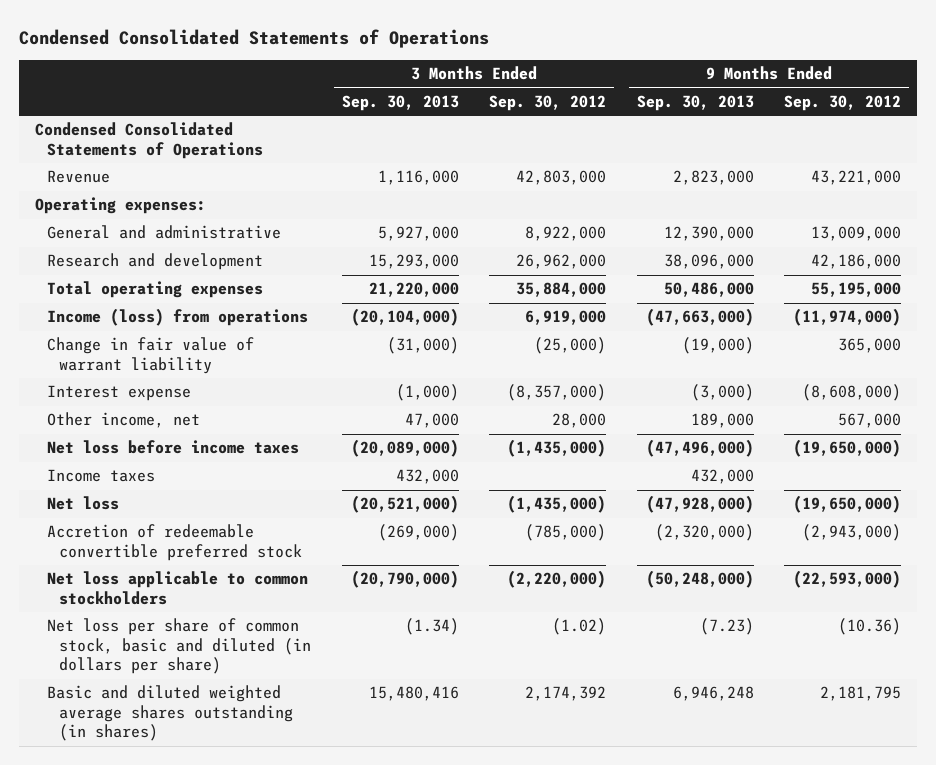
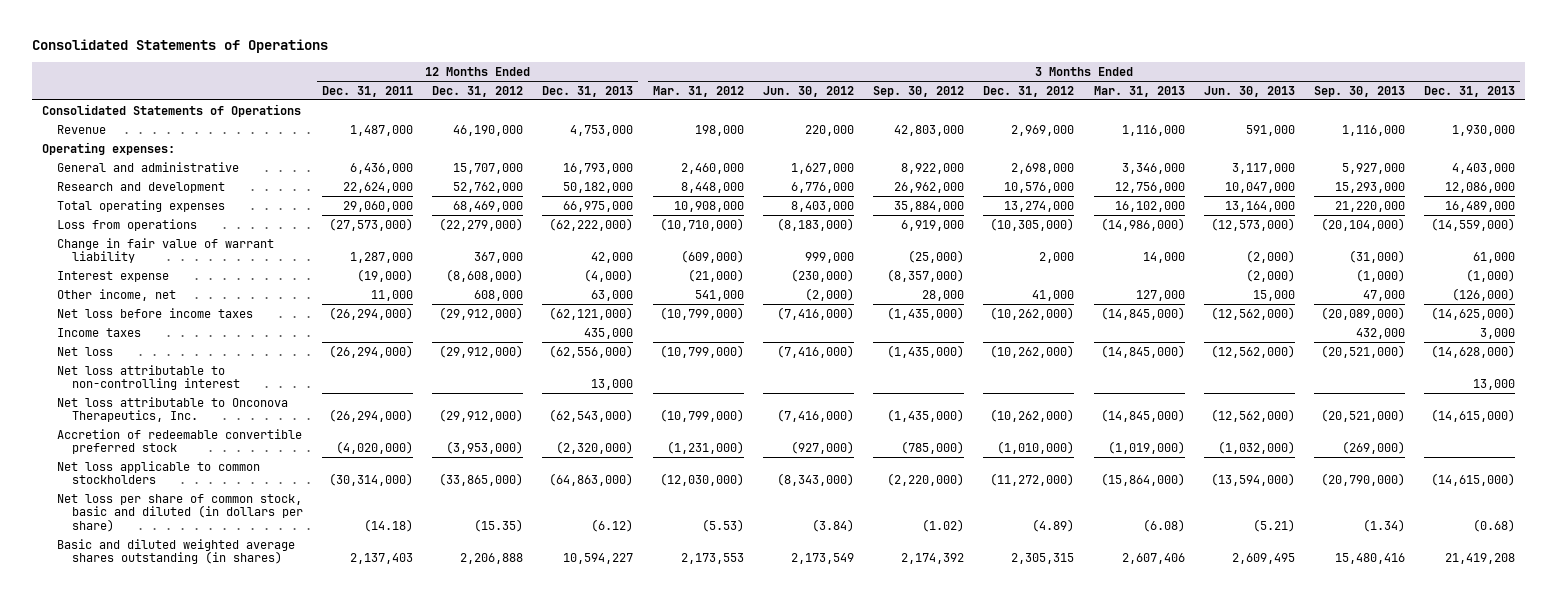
- Condensed Consolidated Statements of Operations
+ Consolidated Statements of Operations
- | 3 Months Ended Sep. 30, 2013 | 3 Months Ended Sep. 30, 2012 | 9 Months Ended Sep. 30, 2013 | 9 Months Ended Sep. 30, 2012
+ | 12 Months Ended Dec. 31, 2011 | 12 Months Ended Dec. 31, 2012 | 12 Months Ended Dec. 31, 2013 | 3 Months Ended Mar. 31, 2012 | 3 Months Ended Jun. 30, 2012 | 3 Months Ended Sep. 30, 2012 | 3 Months Ended Dec. 31, 2012 | 3 Months Ended Mar. 31, 2013 | 3 Months Ended Jun. 30, 2013 | 3 Months Ended Sep. 30, 2013 | 3 Months Ended Dec. 31, 2013
- Condensed Consolidated Statements of Operations
+ Consolidated Statements of Operations
- Income (loss) from operations | (20,104,000) | 6,919,000 | (47,663,000) | (11,974,000)
+ Loss from operations | (27,573,000) | (22,279,000) | (62,222,000) | (10,710,000) | (8,183,000) | 6,919,000 | (10,305,000) | (14,986,000) | (12,573,000) | (20,104,000) | (14,559,000)
+ Net loss attributable to non-controlling interest | | | 13,000 | | | | | | | | 13,000
+ Net loss attributable to Onconova Therapeutics, Inc. | (26,294,000) | (29,912,000) | (62,543,000) | (10,799,000) | (7,416,000) | (1,435,000) | (10,262,000) | (14,845,000) | (12,562,000) | (20,521,000) | (14,615,000)

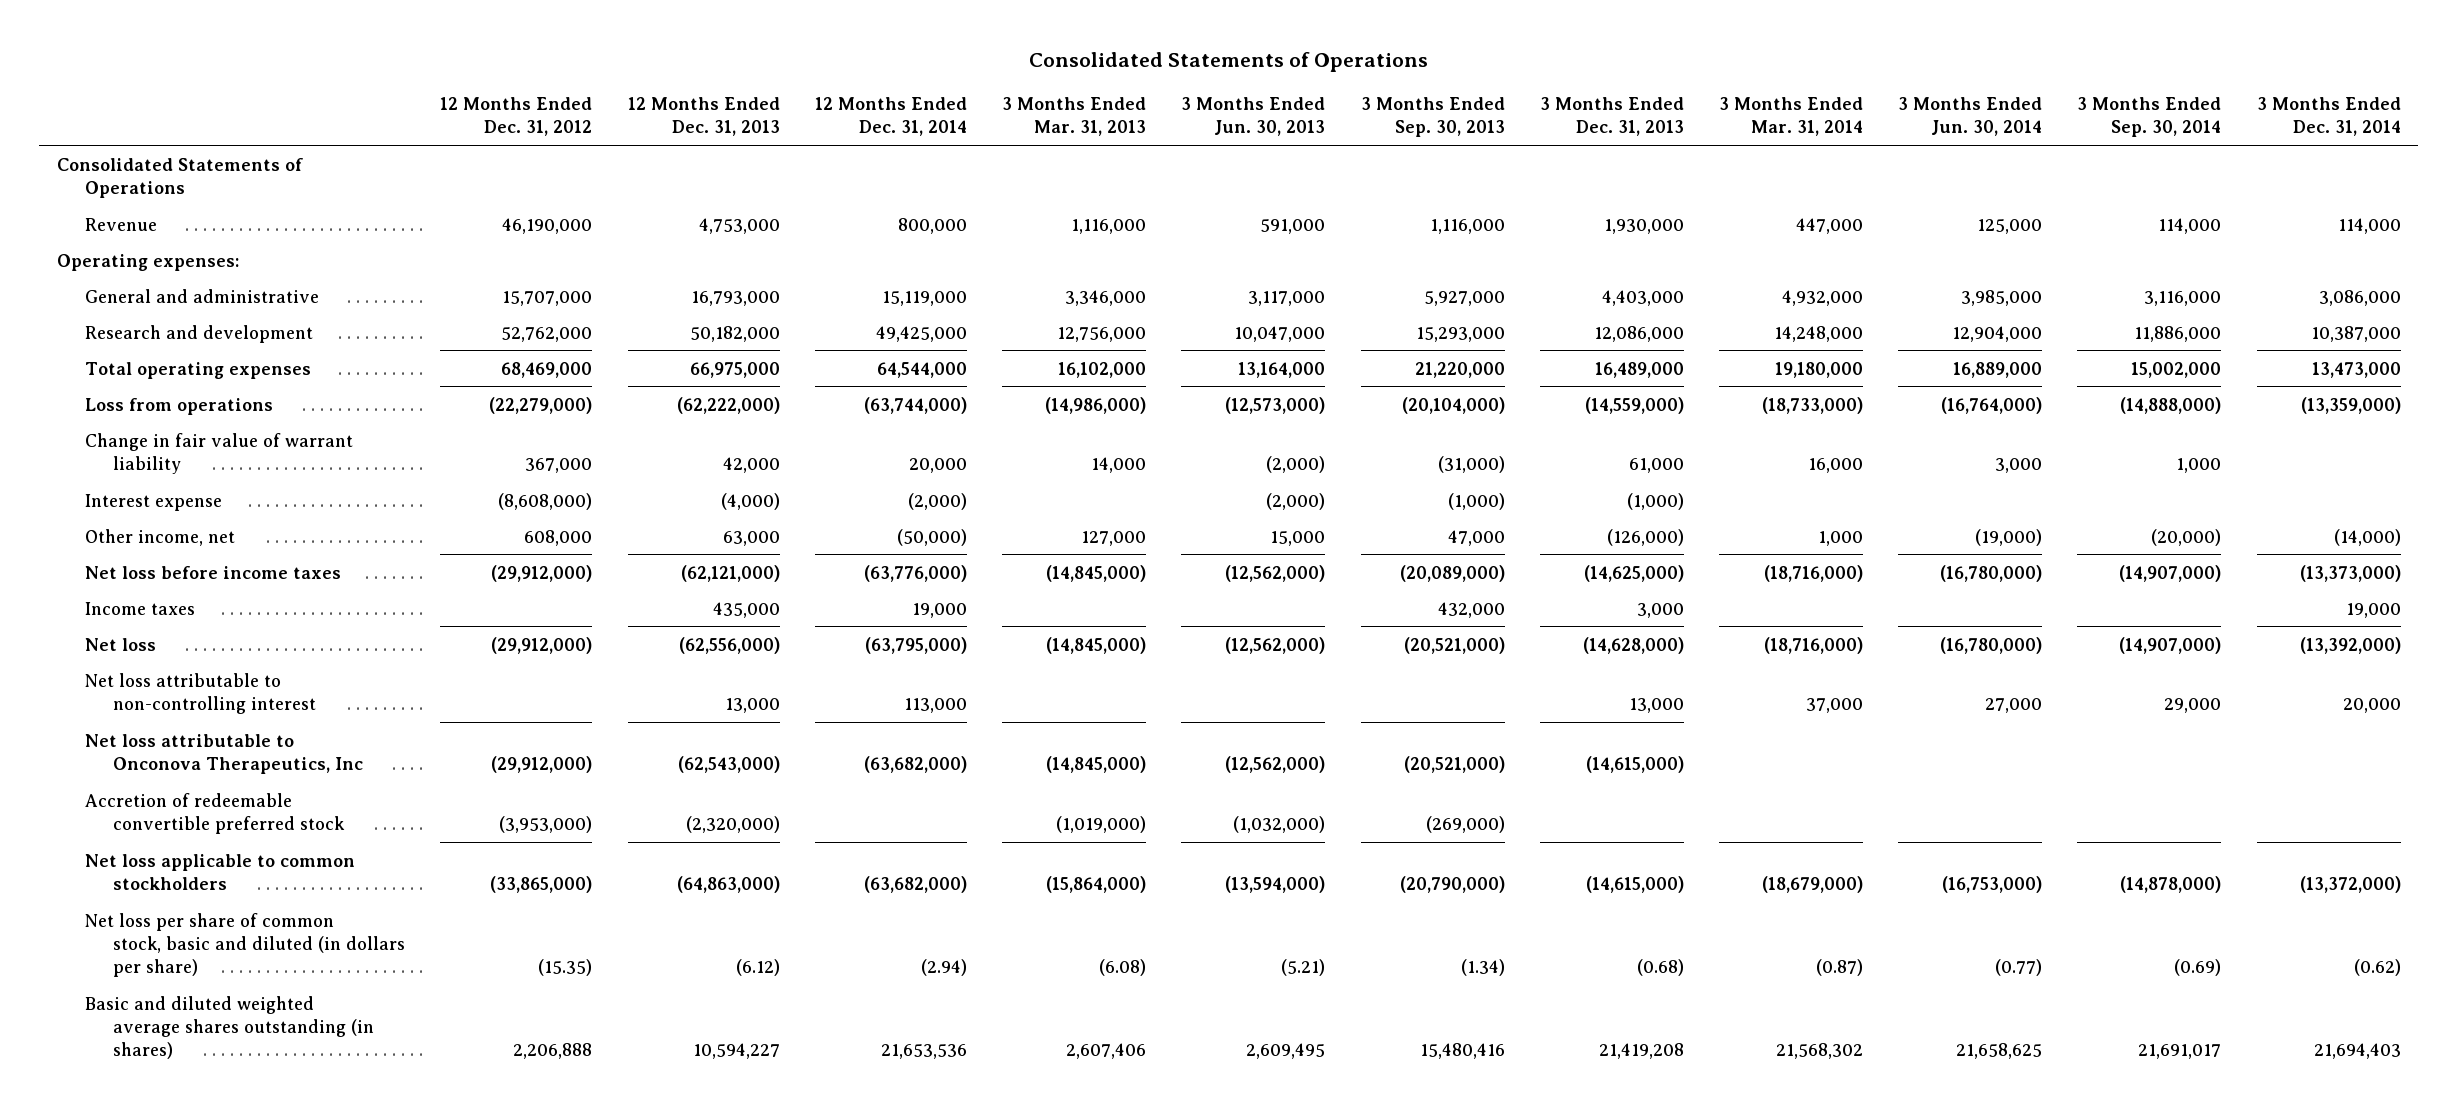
- | 12 Months Ended Dec. 31, 2011 | 12 Months Ended Dec. 31, 2012 | 12 Months Ended Dec. 31, 2013 | 3 Months Ended Mar. 31, 2012 | 3 Months Ended Jun. 30, 2012 | 3 Months Ended Sep. 30, 2012 | 3 Months Ended Dec. 31, 2012 | 3 Months Ended Mar. 31, 2013 | 3 Months Ended Jun. 30, 2013 | 3 Months Ended Sep. 30, 2013 | 3 Months Ended Dec. 31, 2013
+ | 12 Months Ended Dec. 31, 2012 | 12 Months Ended Dec. 31, 2013 | 12 Months Ended Dec. 31, 2014 | 3 Months Ended Mar. 31, 2013 | 3 Months Ended Jun. 30, 2013 | 3 Months Ended Sep. 30, 2013 | 3 Months Ended Dec. 31, 2013 | 3 Months Ended Mar. 31, 2014 | 3 Months Ended Jun. 30, 2014 | 3 Months Ended Sep. 30, 2014 | 3 Months Ended Dec. 31, 2014
- Net loss attributable to Onconova Therapeutics, Inc. | (26,294,000) | (29,912,000) | (62,543,000) | (10,799,000) | (7,416,000) | (1,435,000) | (10,262,000) | (14,845,000) | (12,562,000) | (20,521,000) | (14,615,000)
+ Net loss attributable to Onconova Therapeutics, Inc | (29,912,000) | (62,543,000) | (63,682,000) | (14,845,000) | (12,562,000) | (20,521,000) | (14,615,000) | | | |

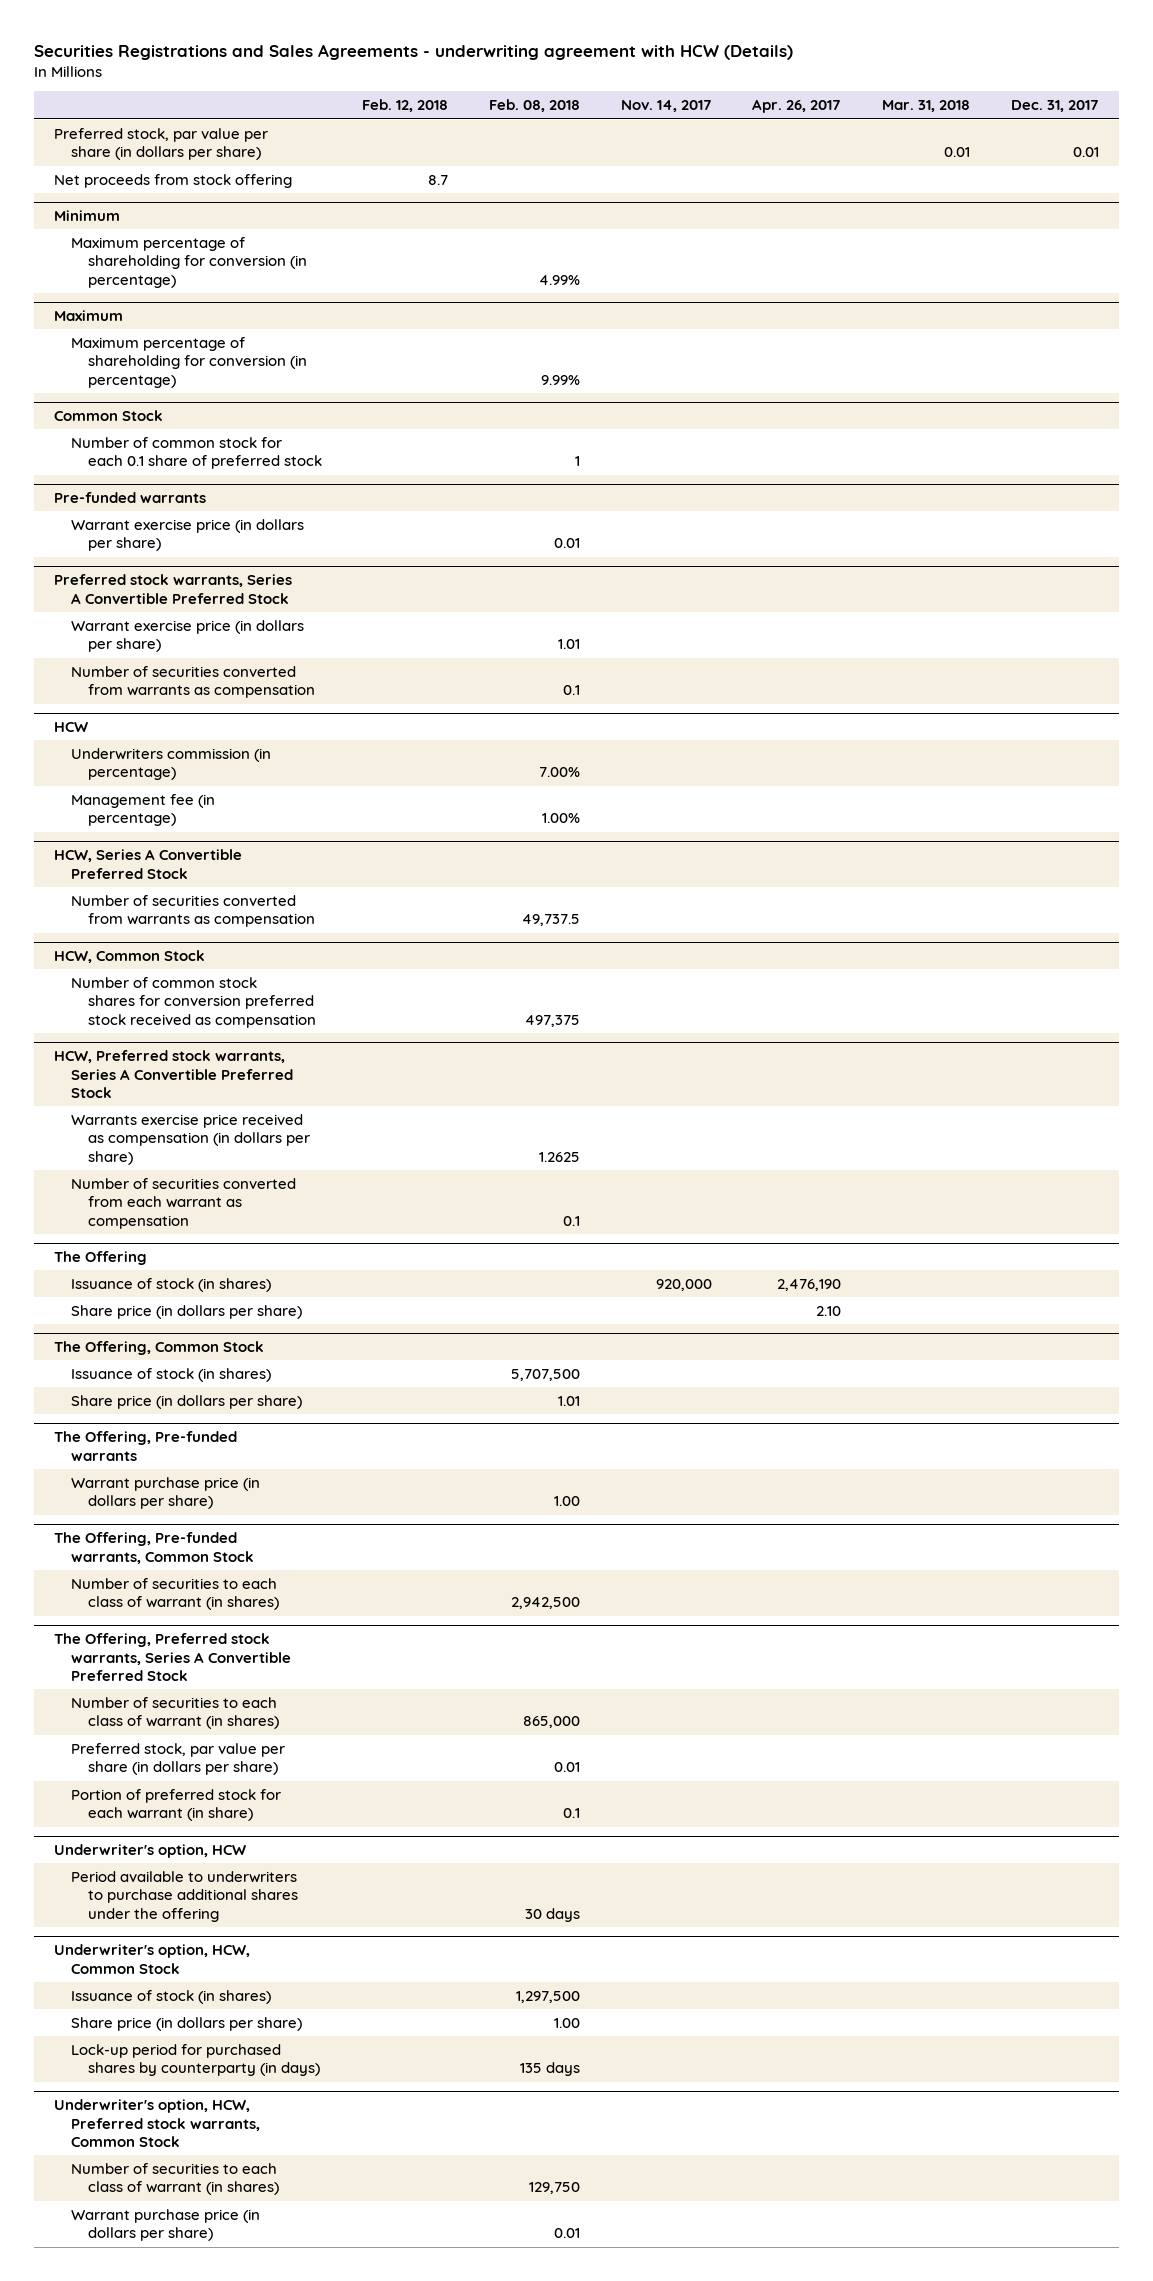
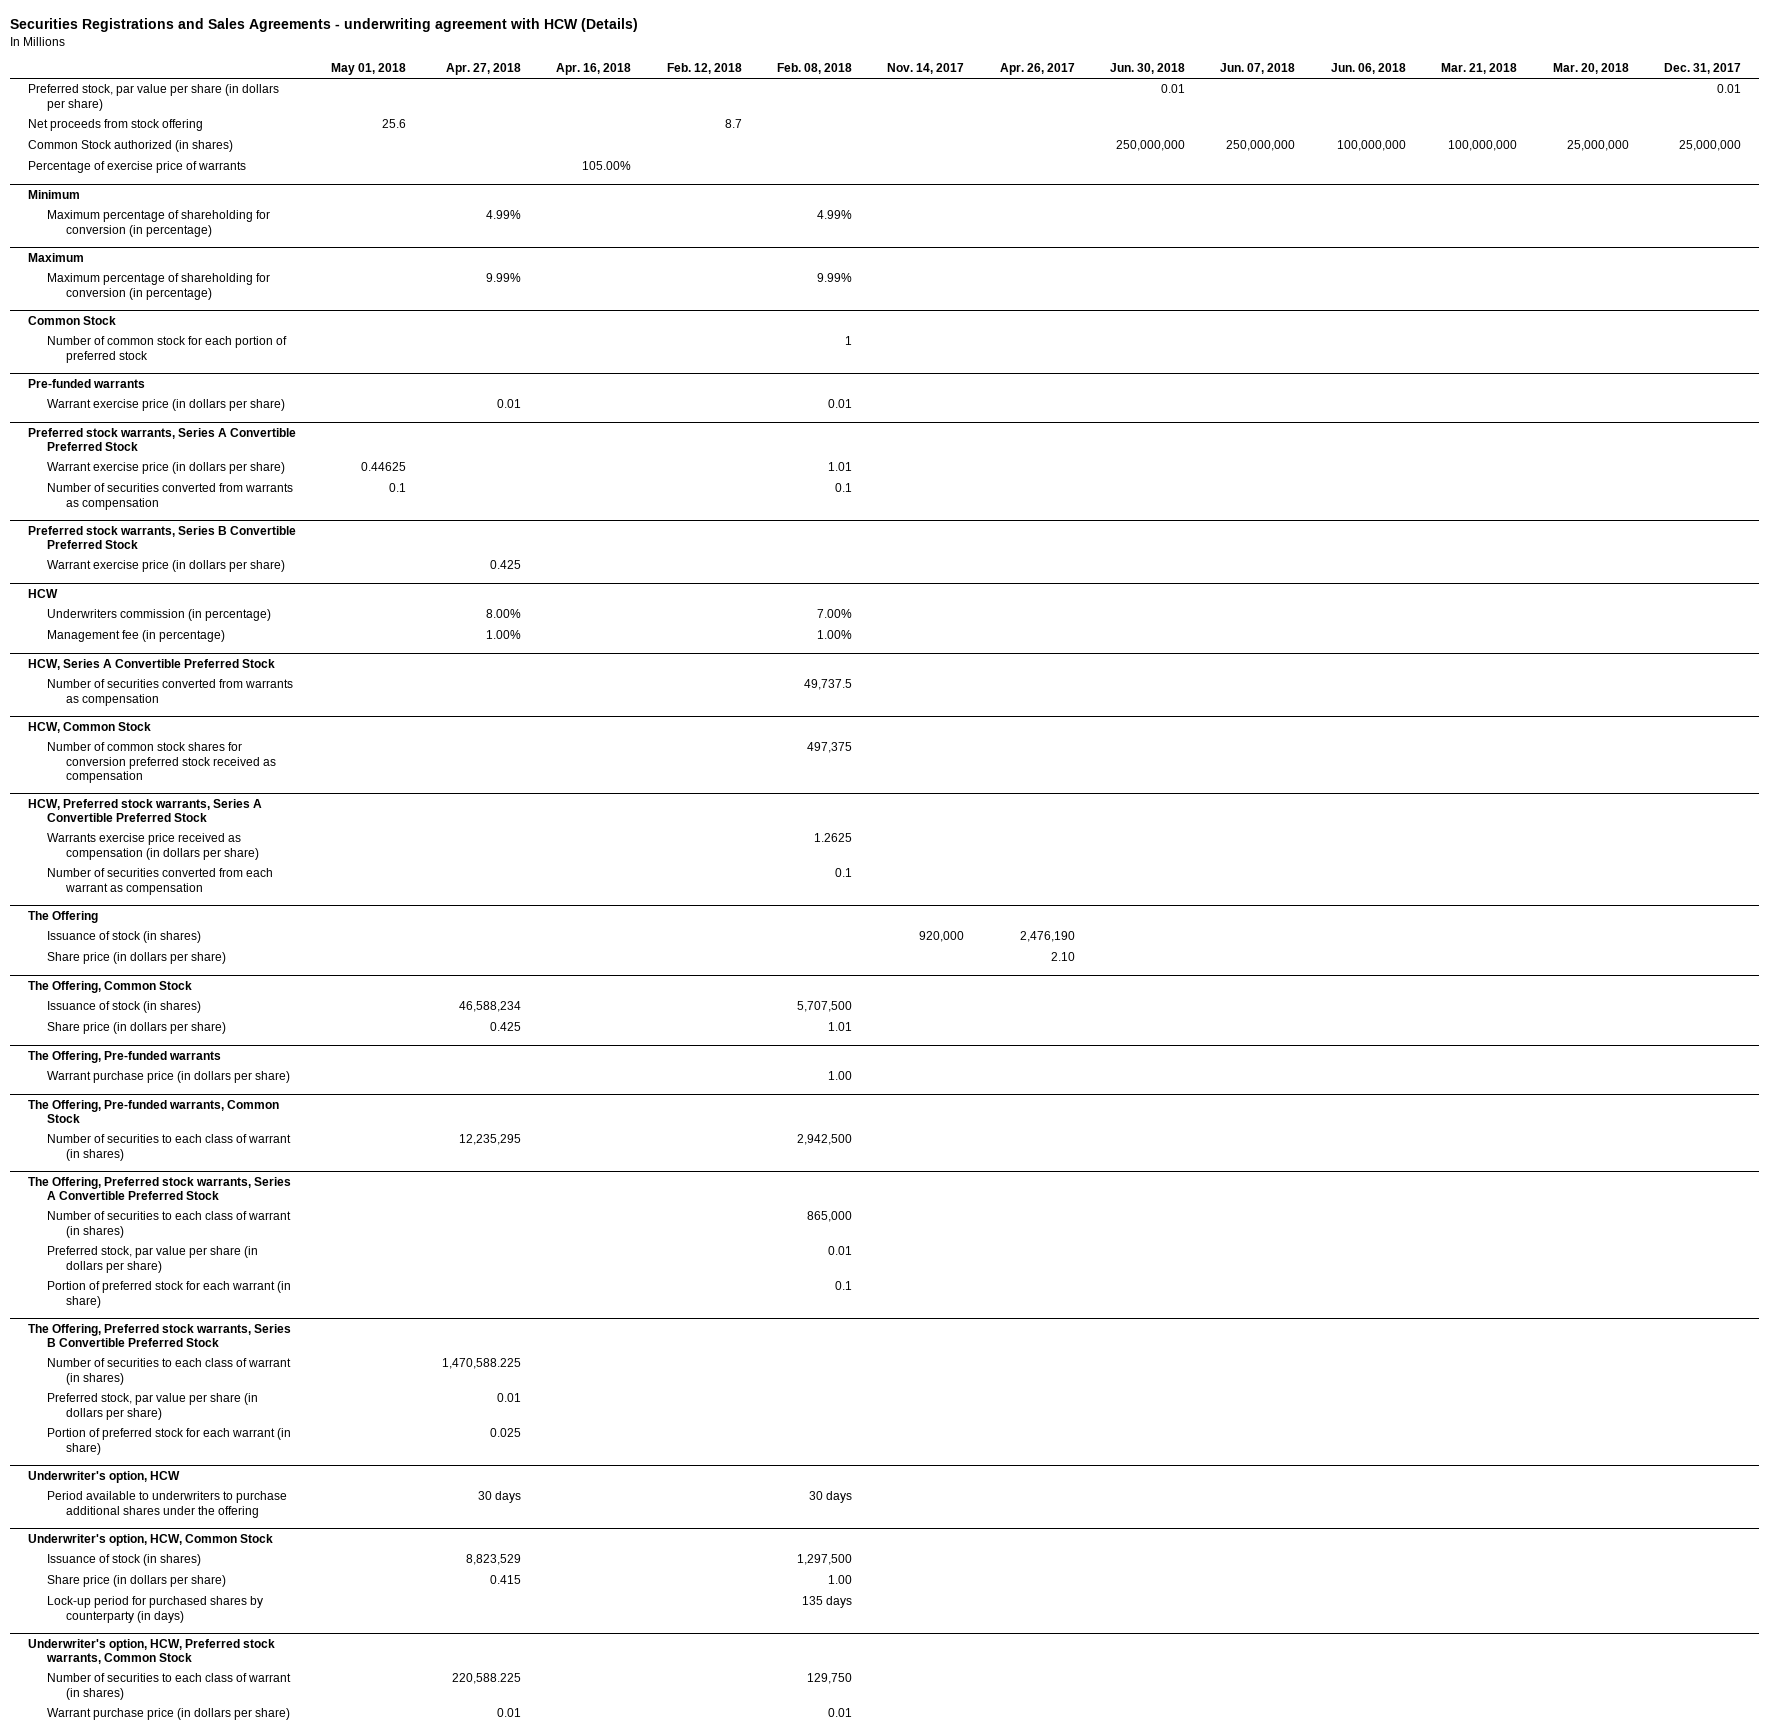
- | Feb. 12, 2018 | Feb. 08, 2018 | Nov. 14, 2017 | Apr. 26, 2017 | Mar. 31, 2018 | Dec. 31, 2017
+ | May 01, 2018 | Apr. 27, 2018 | Apr. 16, 2018 | Feb. 12, 2018 | Feb. 08, 2018 | Nov. 14, 2017 | Apr. 26, 2017 | Jun. 30, 2018 | Jun. 07, 2018 | Jun. 06, 2018 | Mar. 21, 2018 | Mar. 20, 2018 | Dec. 31, 2017
+ Common Stock authorized (in shares) | | | | | | | | 250,000,000 | 250,000,000 | 100,000,000 | 100,000,000 | 25,000,000 | 25,000,000
+ Percentage of exercise price of warrants | | | 105.00% | | | | | | | | | |
@ Common Stock
- Number of common stock for each 0.1 share of preferred stock | | 1 | | | |
+ Number of common stock for each portion of preferred stock | | | | | 1 | | | | | | | |
+ Preferred stock warrants, Series B Convertible Preferred Stock
+ Warrant exercise price (in dollars per share) | | 0.425 | | | | | | | | | | |
+ The Offering, Preferred stock warrants, Series B Convertible Preferred Stock
+ Number of securities to each class of warrant (in shares) | | 1,470,588.225 | | | | | | | | | | |
+ Preferred stock, par value per share (in dollars per share) | | 0.01 | | | | | | | | | | |
+ Portion of preferred stock for each warrant (in share) | | 0.025 | | | | | | | | | | |

